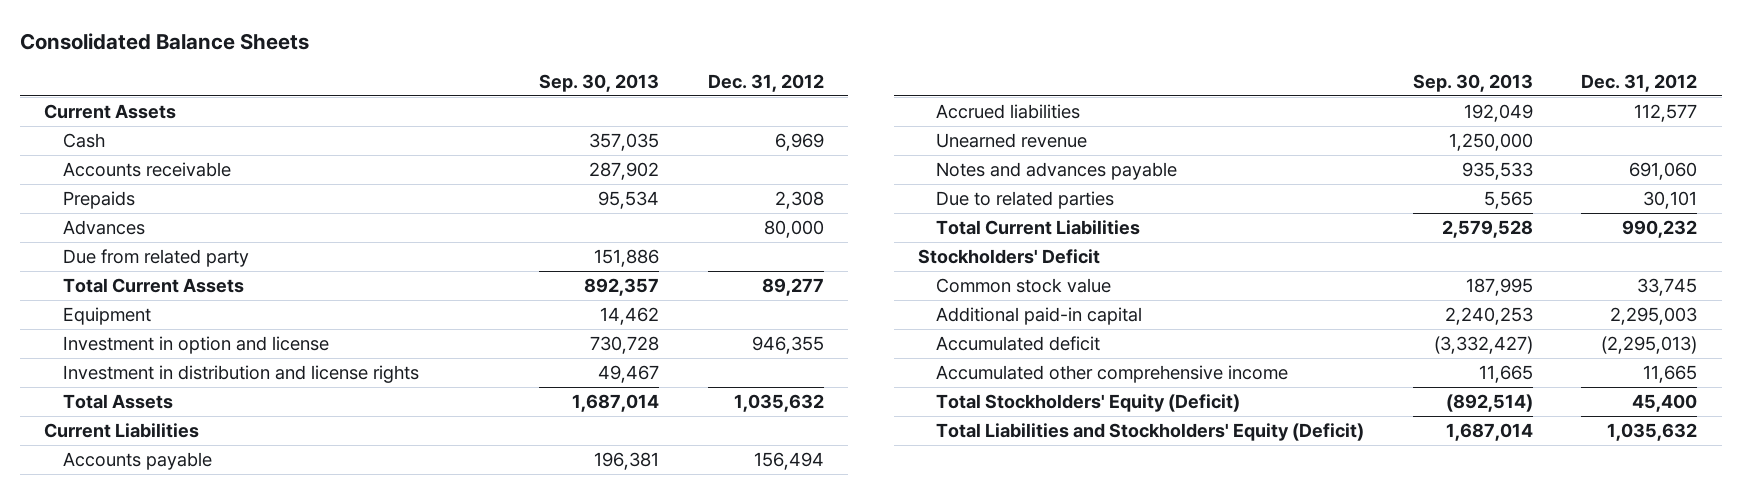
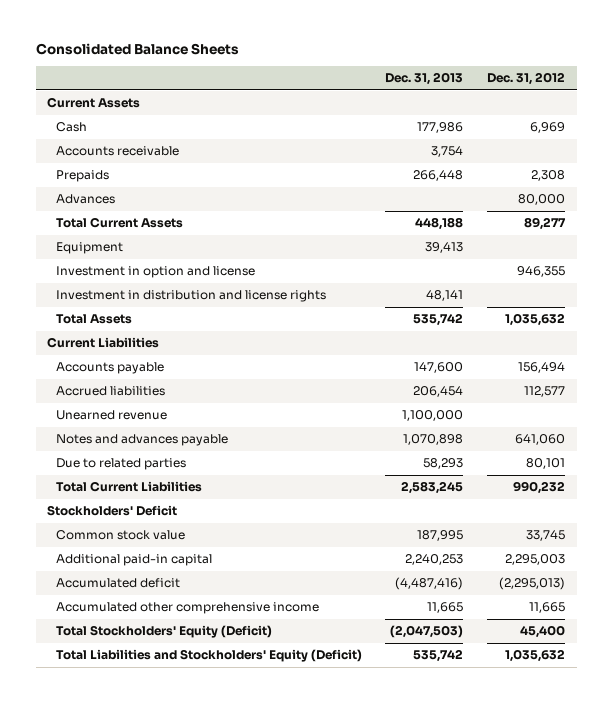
- | Sep. 30, 2013 | Dec. 31, 2012
+ | Dec. 31, 2013 | Dec. 31, 2012
- Due from related party | 151,886 |
- Notes and advances payable | 935,533 | 691,060
- Due to related parties | 5,565 | 30,101
+ Notes and advances payable | 1,070,898 | 641,060
+ Due to related parties | 58,293 | 80,101

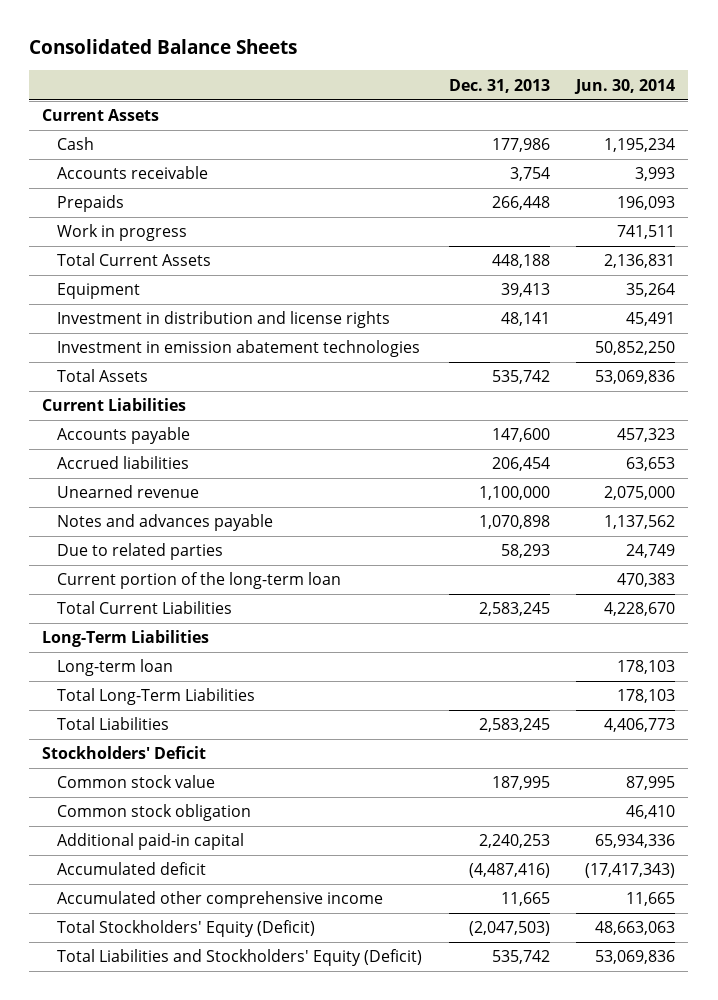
- | Dec. 31, 2013 | Dec. 31, 2012
+ | Dec. 31, 2013 | Jun. 30, 2014
- Advances | | 80,000
+ Work in progress | | 741,511
- Investment in option and license | | 946,355
+ Investment in emission abatement technologies | | 50,852,250
+ Current portion of the long-term loan | | 470,383
+ Long-Term Liabilities
+ Long-term loan | | 178,103
+ Total Long-Term Liabilities | | 178,103
+ Total Liabilities | 2,583,245 | 4,406,773
+ Common stock obligation | | 46,410

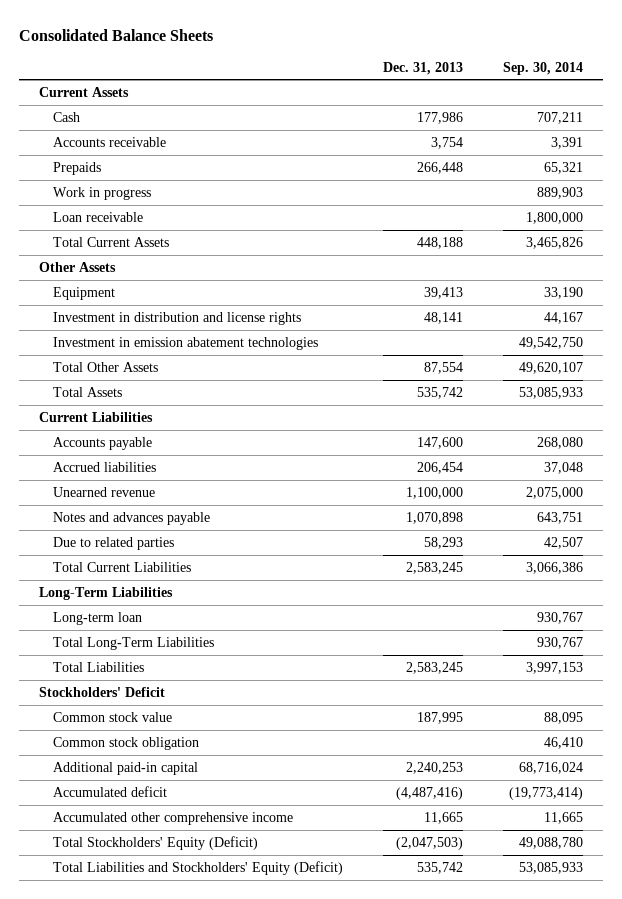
- | Dec. 31, 2013 | Jun. 30, 2014
+ | Dec. 31, 2013 | Sep. 30, 2014
+ Loan receivable | | 1,800,000
+ Other Assets
+ Total Other Assets | 87,554 | 49,620,107
- Current portion of the long-term loan | | 470,383

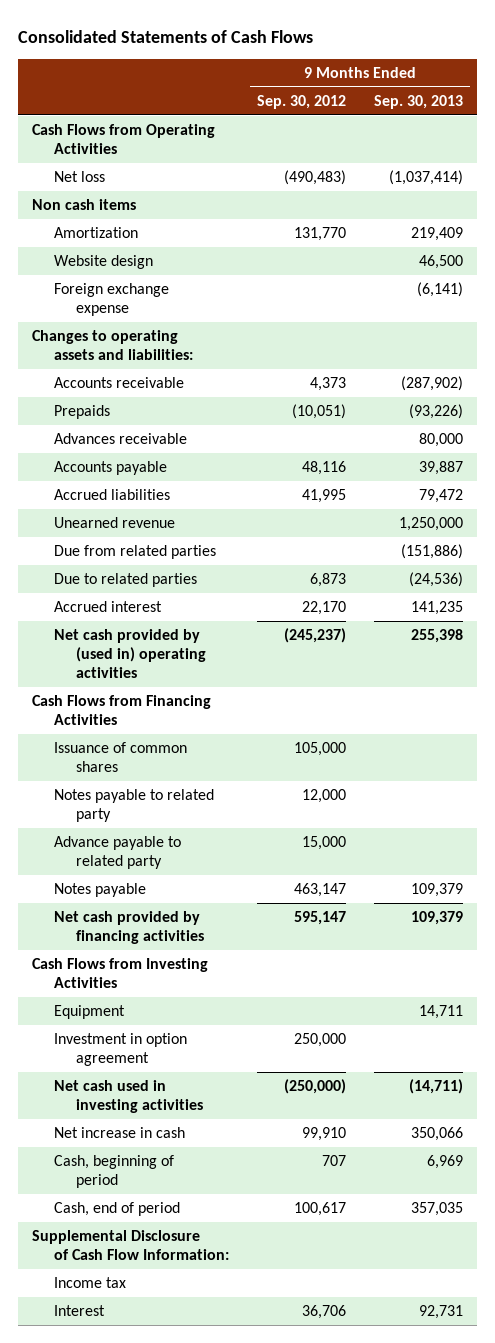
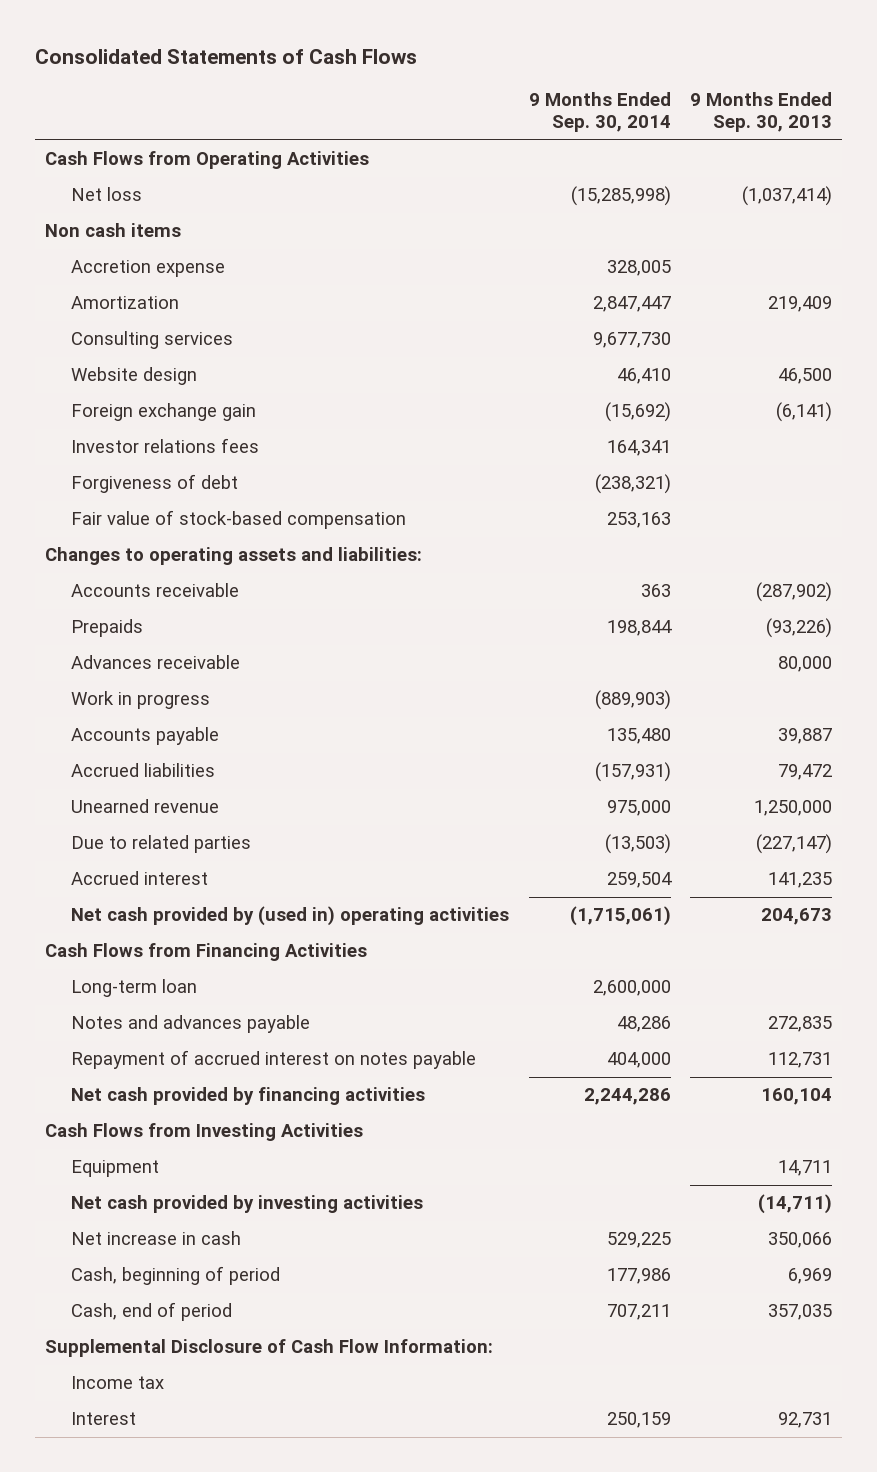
- | 9 Months Ended Sep. 30, 2012 | 9 Months Ended Sep. 30, 2013
+ | 9 Months Ended Sep. 30, 2014 | 9 Months Ended Sep. 30, 2013
+ Accretion expense | 328,005 |
+ Consulting services | 9,677,730 |
- Foreign exchange expense | | (6,141)
+ Foreign exchange gain | (15,692) | (6,141)
+ Investor relations fees | 164,341 |
+ Forgiveness of debt | (238,321) |
+ Fair value of stock-based compensation | 253,163 |
+ Work in progress | (889,903) |
- Due from related parties | | (151,886)
- Due to related parties | 6,873 | (24,536)
+ Due to related parties | (13,503) | (227,147)
- Net cash provided by (used in) operating activities | (245,237) | 255,398
+ Net cash provided by (used in) operating activities | (1,715,061) | 204,673
- Issuance of common shares | 105,000 |
- Notes payable to related party | 12,000 |
- Advance payable to related party | 15,000 |
- Notes payable | 463,147 | 109,379
- Net cash provided by financing activities | 595,147 | 109,379
+ Long-term loan | 2,600,000 |
+ Notes and advances payable | 48,286 | 272,835
+ Repayment of accrued interest on notes payable | 404,000 | 112,731
+ Net cash provided by financing activities | 2,244,286 | 160,104
- Investment in option agreement | 250,000 |
- Net cash used in investing activities | (250,000) | (14,711)
+ Net cash provided by investing activities | | (14,711)

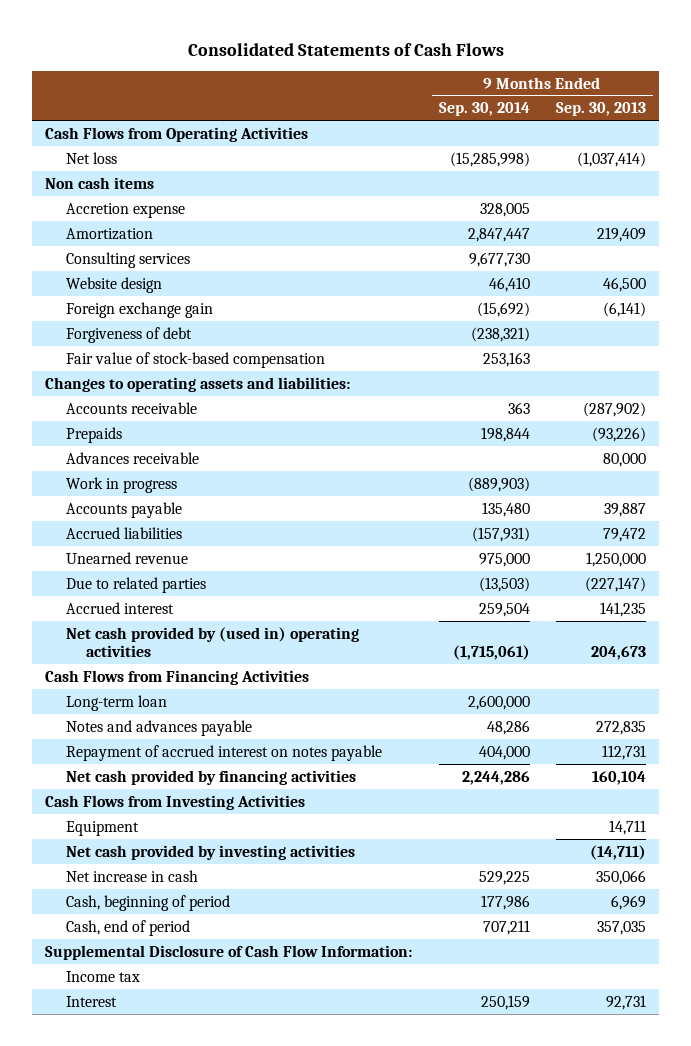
- Investor relations fees | 164,341 |

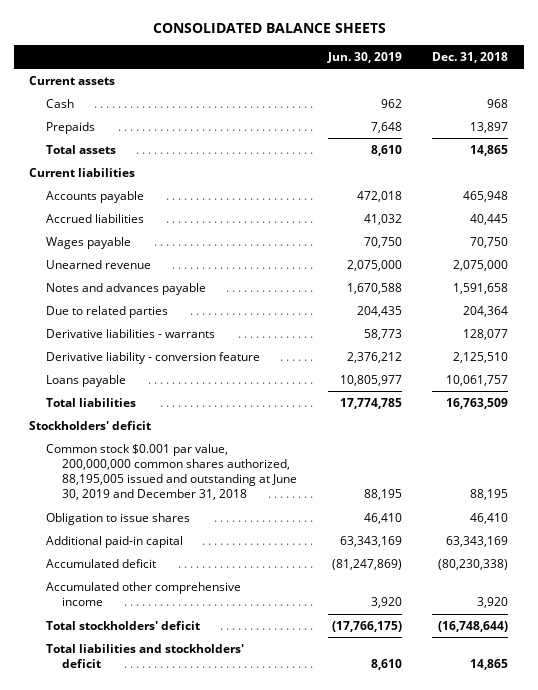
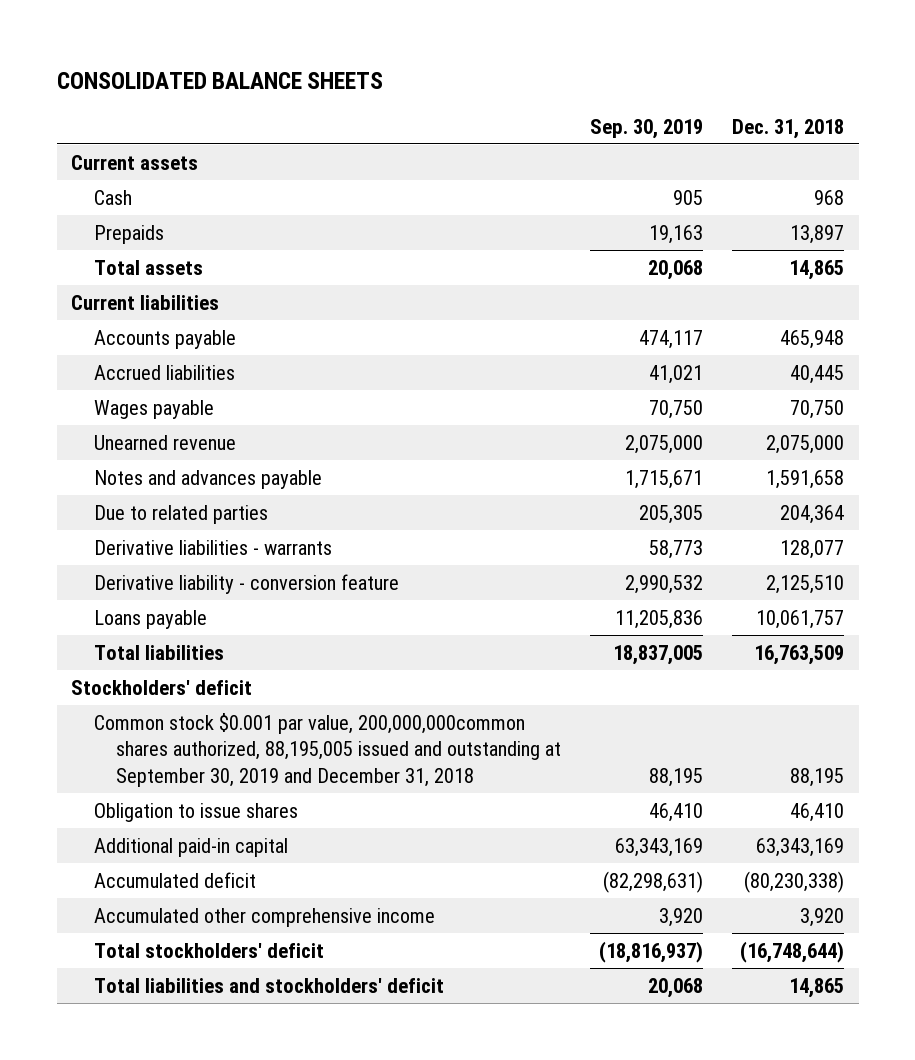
- | Jun. 30, 2019 | Dec. 31, 2018
+ | Sep. 30, 2019 | Dec. 31, 2018
- Common stock $0.001 par value, 200,000,000 common shares authorized, 88,195,005 issued and outstanding at June 30, 2019 and December 31, 2018 | 88,195 | 88,195
+ Common stock $0.001 par value, 200,000,000common shares authorized, 88,195,005 issued and outstanding at September 30, 2019 and December 31, 2018 | 88,195 | 88,195

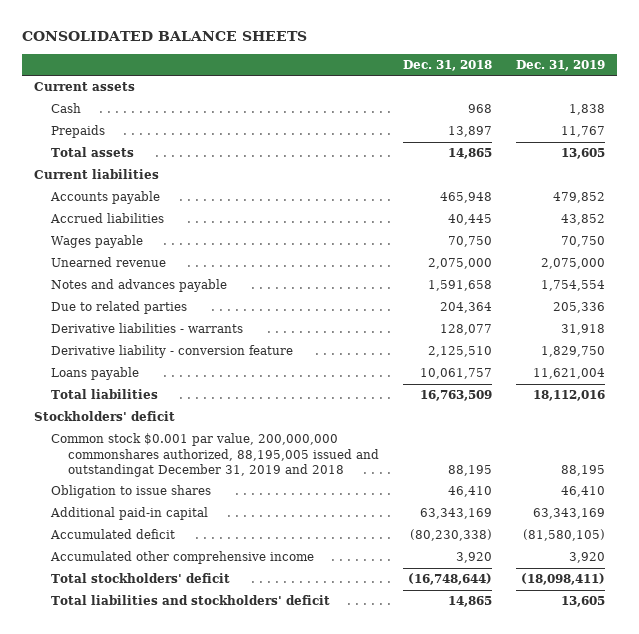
- | Sep. 30, 2019 | Dec. 31, 2018
+ | Dec. 31, 2018 | Dec. 31, 2019
- Common stock $0.001 par value, 200,000,000common shares authorized, 88,195,005 issued and outstanding at September 30, 2019 and December 31, 2018 | 88,195 | 88,195
+ Common stock $0.001 par value, 200,000,000 commonshares authorized, 88,195,005 issued and outstandingat December 31, 2019 and 2018 | 88,195 | 88,195

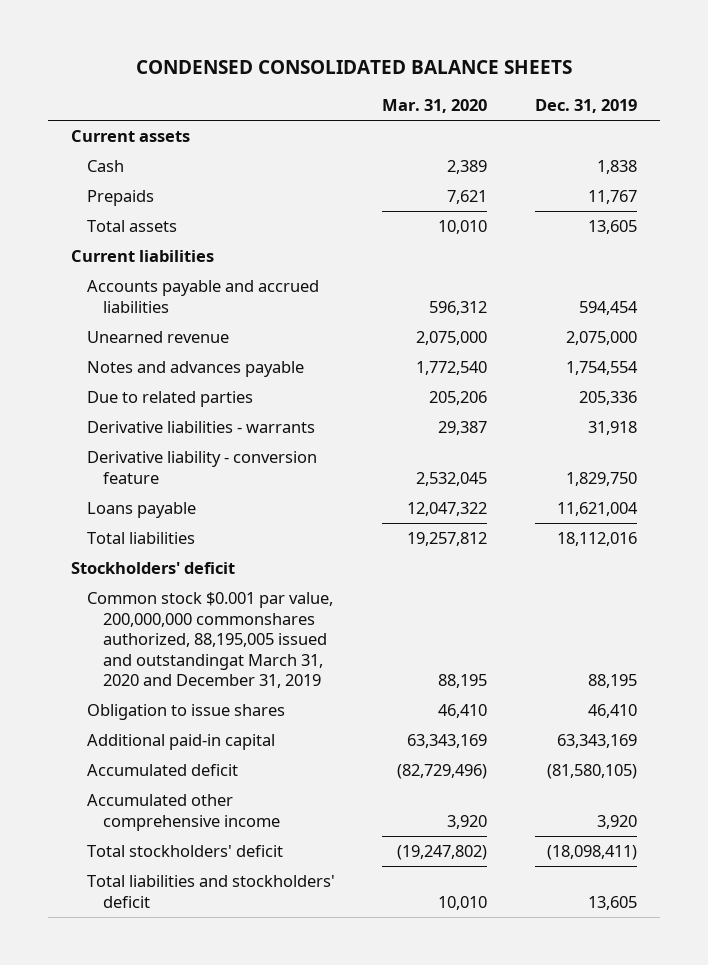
- CONSOLIDATED BALANCE SHEETS
+ CONDENSED CONSOLIDATED BALANCE SHEETS
- | Dec. 31, 2018 | Dec. 31, 2019
+ | Mar. 31, 2020 | Dec. 31, 2019
- Accounts payable | 465,948 | 479,852
- Accrued liabilities | 40,445 | 43,852
- Wages payable | 70,750 | 70,750
+ Accounts payable and accrued liabilities | 596,312 | 594,454
- Common stock $0.001 par value, 200,000,000 commonshares authorized, 88,195,005 issued and outstandingat December 31, 2019 and 2018 | 88,195 | 88,195
+ Common stock $0.001 par value, 200,000,000 commonshares authorized, 88,195,005 issued and outstandingat March 31, 2020 and December 31, 2019 | 88,195 | 88,195

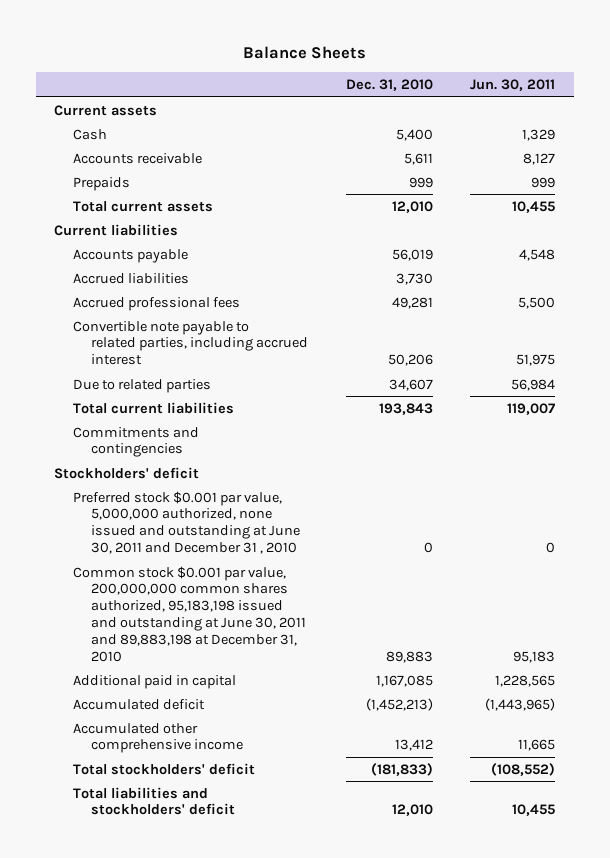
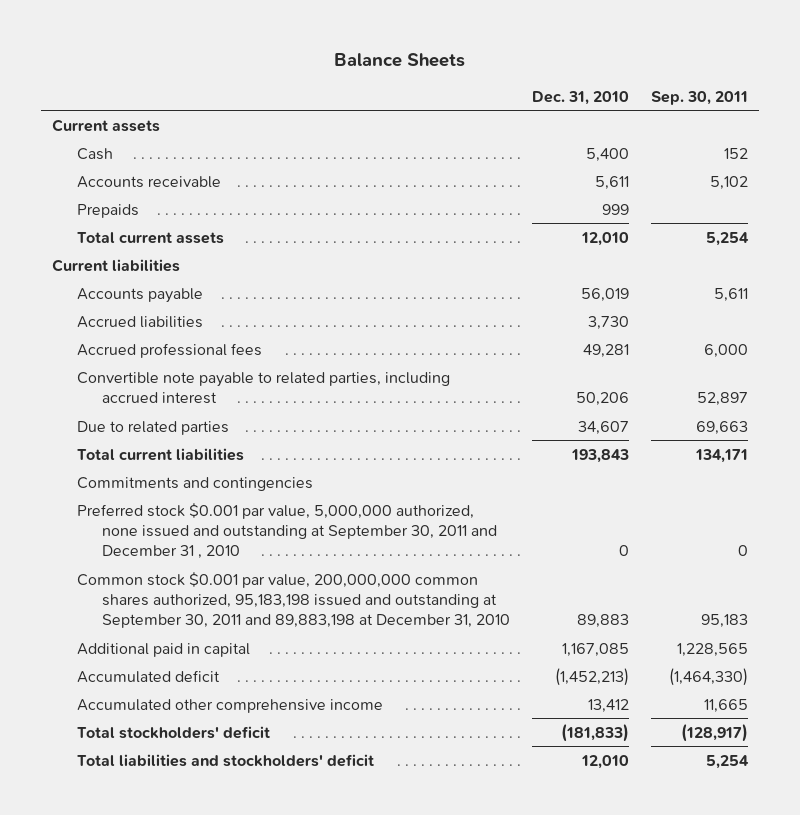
- | Dec. 31, 2010 | Jun. 30, 2011
+ | Dec. 31, 2010 | Sep. 30, 2011
- Stockholders' deficit
- Preferred stock $0.001 par value, 5,000,000 authorized, none issued and outstanding at June 30, 2011 and December 31 , 2010 | 0 | 0
- Common stock $0.001 par value, 200,000,000 common shares authorized, 95,183,198 issued and outstanding at June 30, 2011 and 89,883,198 at December 31, 2010 | 89,883 | 95,183
+ Preferred stock $0.001 par value, 5,000,000 authorized, none issued and outstanding at September 30, 2011 and December 31 , 2010 | 0 | 0
+ Common stock $0.001 par value, 200,000,000 common shares authorized, 95,183,198 issued and outstanding at September 30, 2011 and 89,883,198 at December 31, 2010 | 89,883 | 95,183

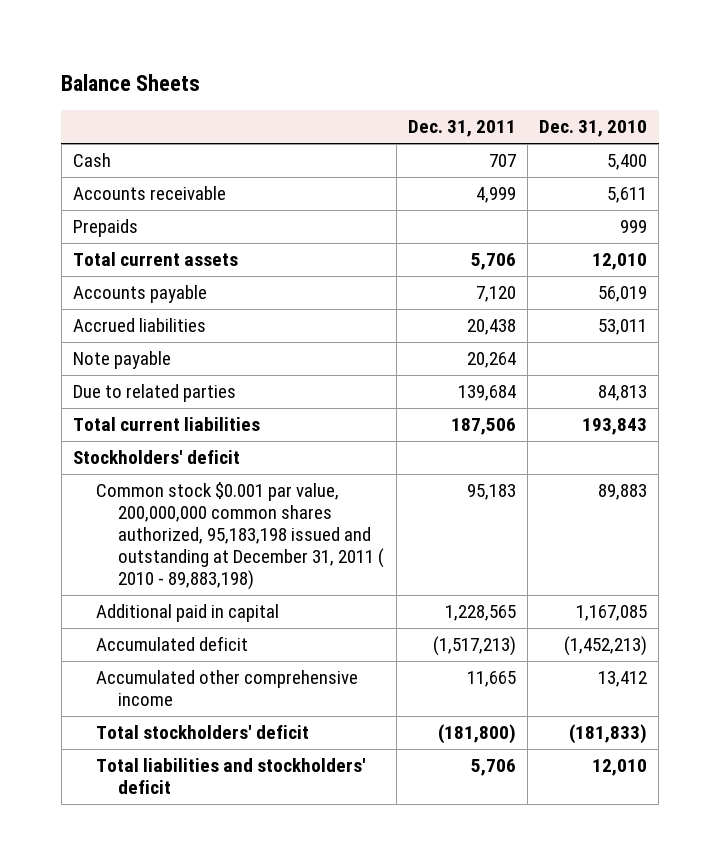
- | Dec. 31, 2010 | Sep. 30, 2011
+ | Dec. 31, 2011 | Dec. 31, 2010
- Current assets
- Current liabilities
- Accrued liabilities | 3,730 |
- Accrued professional fees | 49,281 | 6,000
- Convertible note payable to related parties, including accrued interest | 50,206 | 52,897
- Due to related parties | 34,607 | 69,663
+ Accrued liabilities | 20,438 | 53,011
+ Note payable | 20,264 |
+ Due to related parties | 139,684 | 84,813
- Commitments and contingencies
- Preferred stock $0.001 par value, 5,000,000 authorized, none issued and outstanding at September 30, 2011 and December 31 , 2010 | 0 | 0
- Common stock $0.001 par value, 200,000,000 common shares authorized, 95,183,198 issued and outstanding at September 30, 2011 and 89,883,198 at December 31, 2010 | 89,883 | 95,183
+ Stockholders' deficit
+ Common stock $0.001 par value, 200,000,000 common shares authorized, 95,183,198 issued and outstanding at December 31, 2011 ( 2010 - 89,883,198) | 95,183 | 89,883

